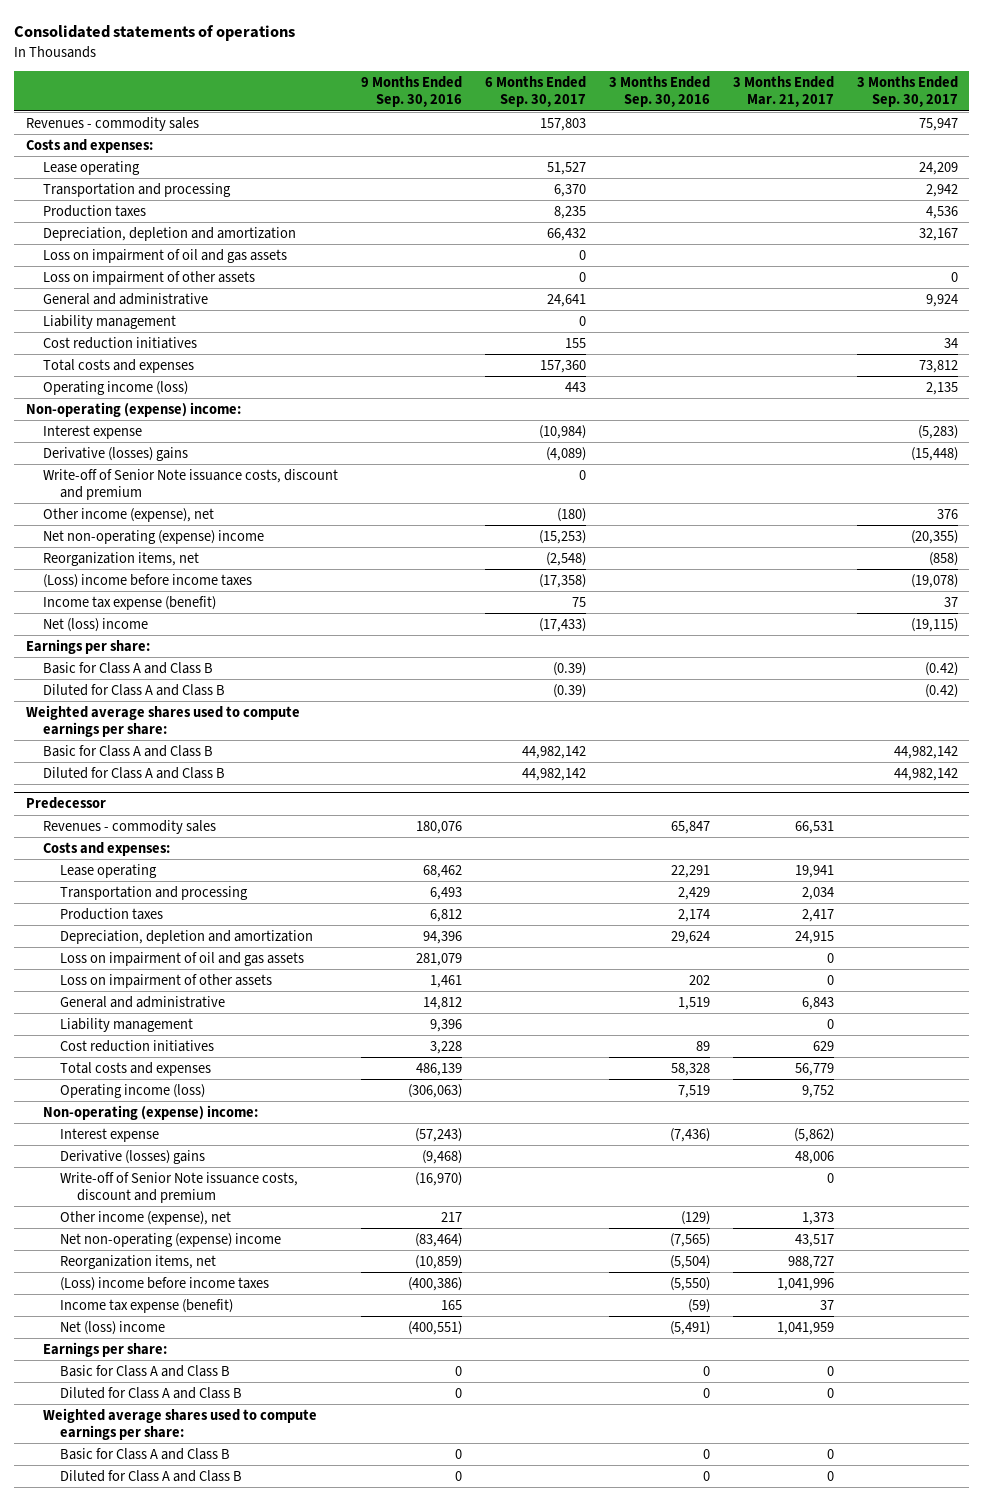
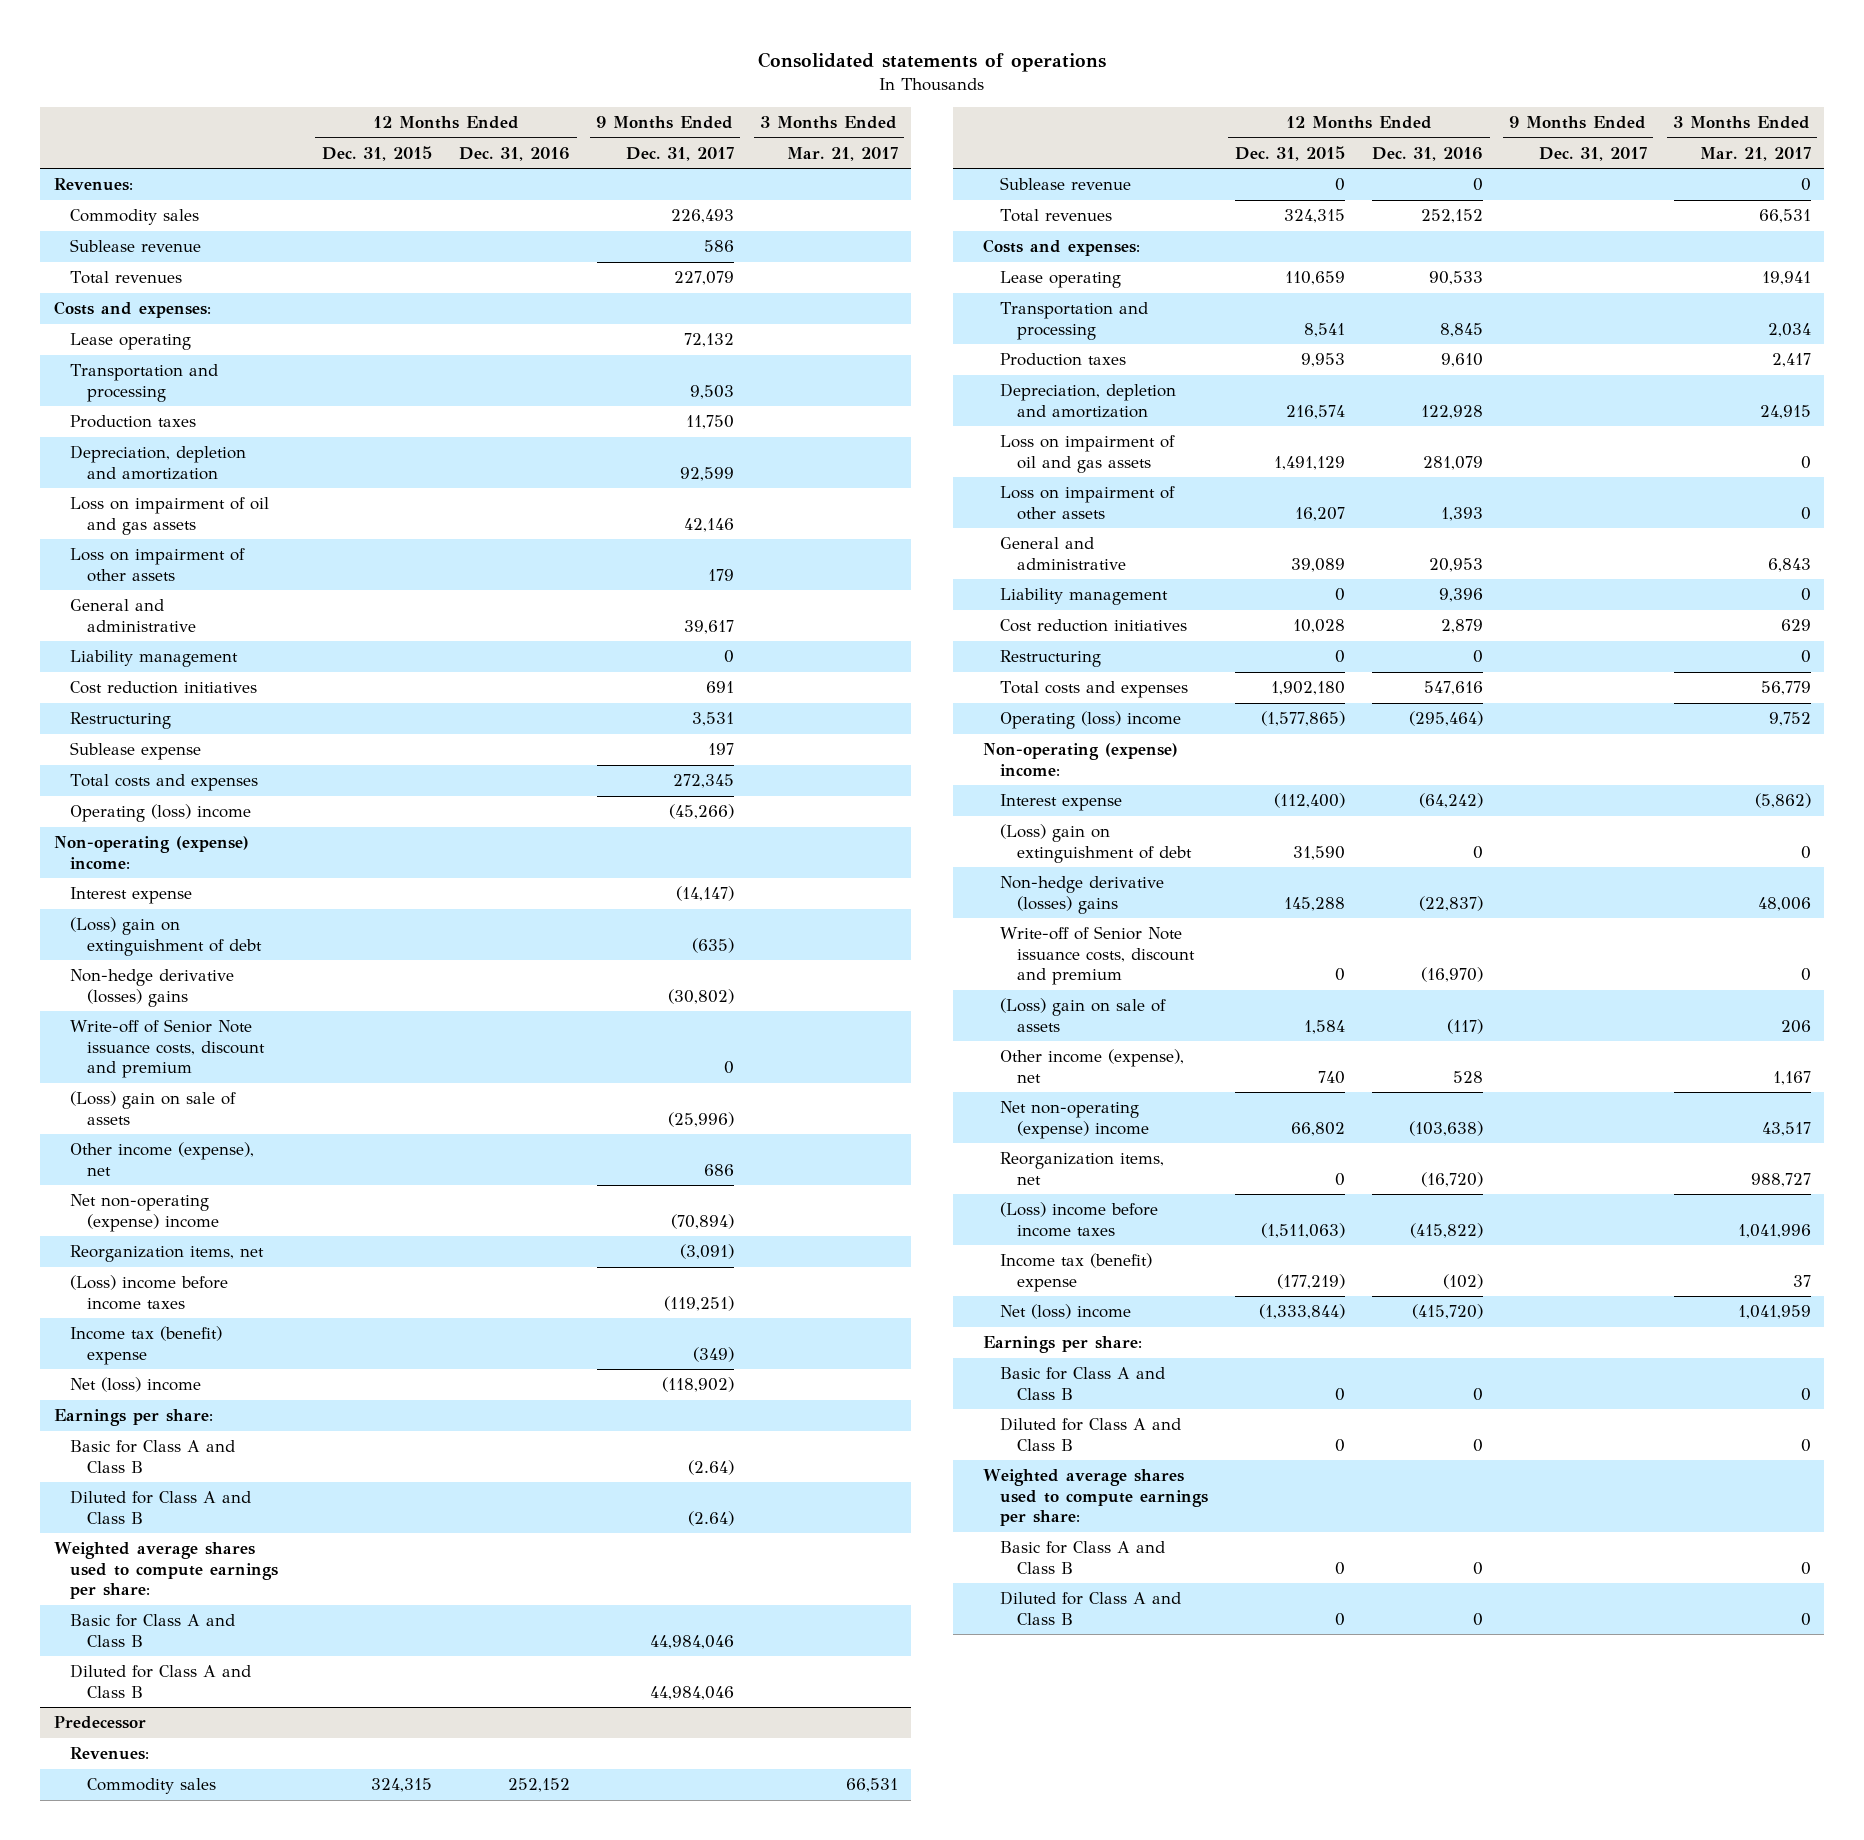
- | 9 Months Ended Sep. 30, 2016 | 6 Months Ended Sep. 30, 2017 | 3 Months Ended Sep. 30, 2016 | 3 Months Ended Mar. 21, 2017 | 3 Months Ended Sep. 30, 2017
+ | 12 Months Ended Dec. 31, 2015 | 12 Months Ended Dec. 31, 2016 | 9 Months Ended Dec. 31, 2017 | 3 Months Ended Mar. 21, 2017
- Revenues - commodity sales | | 157,803 | | | 75,947
+ Revenues:
+ Commodity sales | | | 226,493 |
+ Sublease revenue | | | 586 |
+ Total revenues | | | 227,079 |
+ Restructuring | | | 3,531 |
+ Sublease expense | | | 197 |
- Operating income (loss) | | 443 | | | 2,135
+ Operating (loss) income | | | (45,266) |
- Derivative (losses) gains | | (4,089) | | | (15,448)
+ (Loss) gain on extinguishment of debt | | | (635) |
+ Non-hedge derivative (losses) gains | | | (30,802) |
+ (Loss) gain on sale of assets | | | (25,996) |
- Income tax expense (benefit) | | 75 | | | 37
+ Income tax (benefit) expense | | | (349) |
@ Predecessor
- Revenues - commodity sales | 180,076 | | 65,847 | 66,531 |
+ Revenues:
+ Commodity sales | 324,315 | 252,152 | | 66,531
+ Sublease revenue | 0 | 0 | | 0
+ Total revenues | 324,315 | 252,152 | | 66,531
+ Restructuring | 0 | 0 | | 0
- Operating income (loss) | (306,063) | | 7,519 | 9,752 |
+ Operating (loss) income | (1,577,865) | (295,464) | | 9,752
- Derivative (losses) gains | (9,468) | | | 48,006 |
+ (Loss) gain on extinguishment of debt | 31,590 | 0 | | 0
+ Non-hedge derivative (losses) gains | 145,288 | (22,837) | | 48,006
- Other income (expense), net | 217 | | (129) | 1,373 |
+ (Loss) gain on sale of assets | 1,584 | (117) | | 206
+ Other income (expense), net | 740 | 528 | | 1,167
- Income tax expense (benefit) | 165 | | (59) | 37 |
+ Income tax (benefit) expense | (177,219) | (102) | | 37

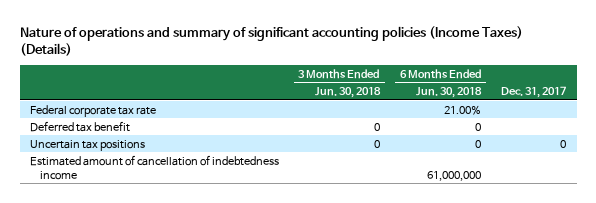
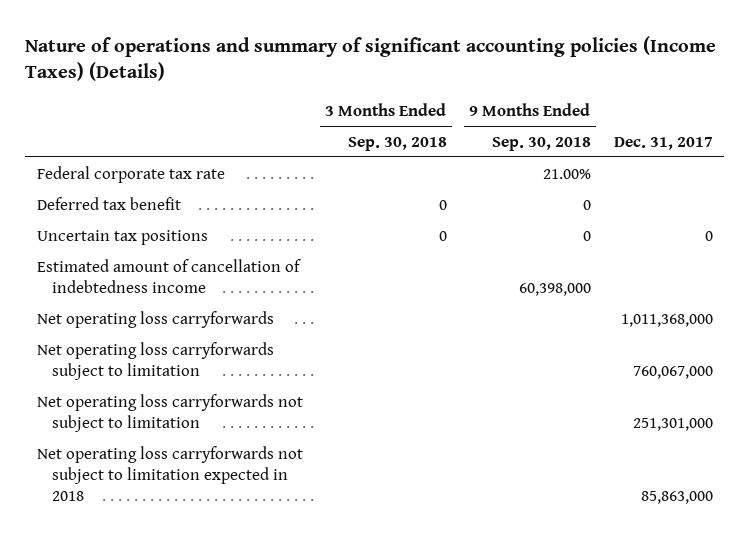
- | 3 Months Ended Jun. 30, 2018 | 6 Months Ended Jun. 30, 2018 | Dec. 31, 2017
+ | 3 Months Ended Sep. 30, 2018 | 9 Months Ended Sep. 30, 2018 | Dec. 31, 2017
+ Net operating loss carryforwards | | | 1,011,368,000
+ Net operating loss carryforwards subject to limitation | | | 760,067,000
+ Net operating loss carryforwards not subject to limitation | | | 251,301,000
+ Net operating loss carryforwards not subject to limitation expected in 2018 | | | 85,863,000

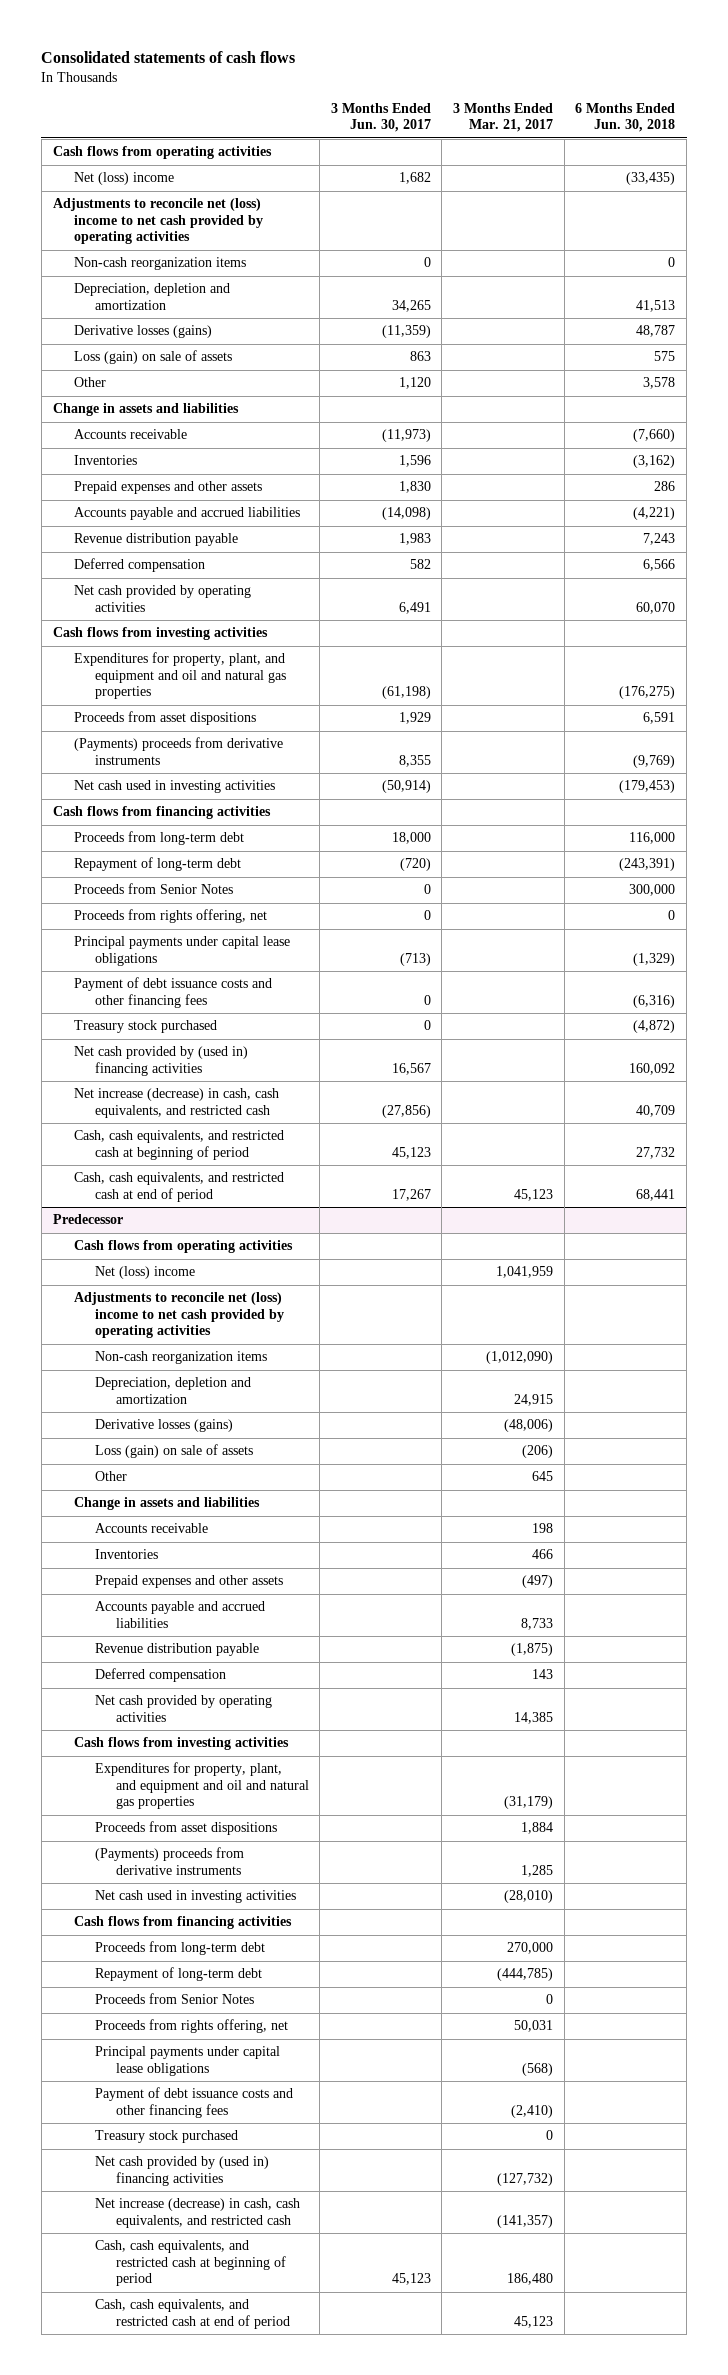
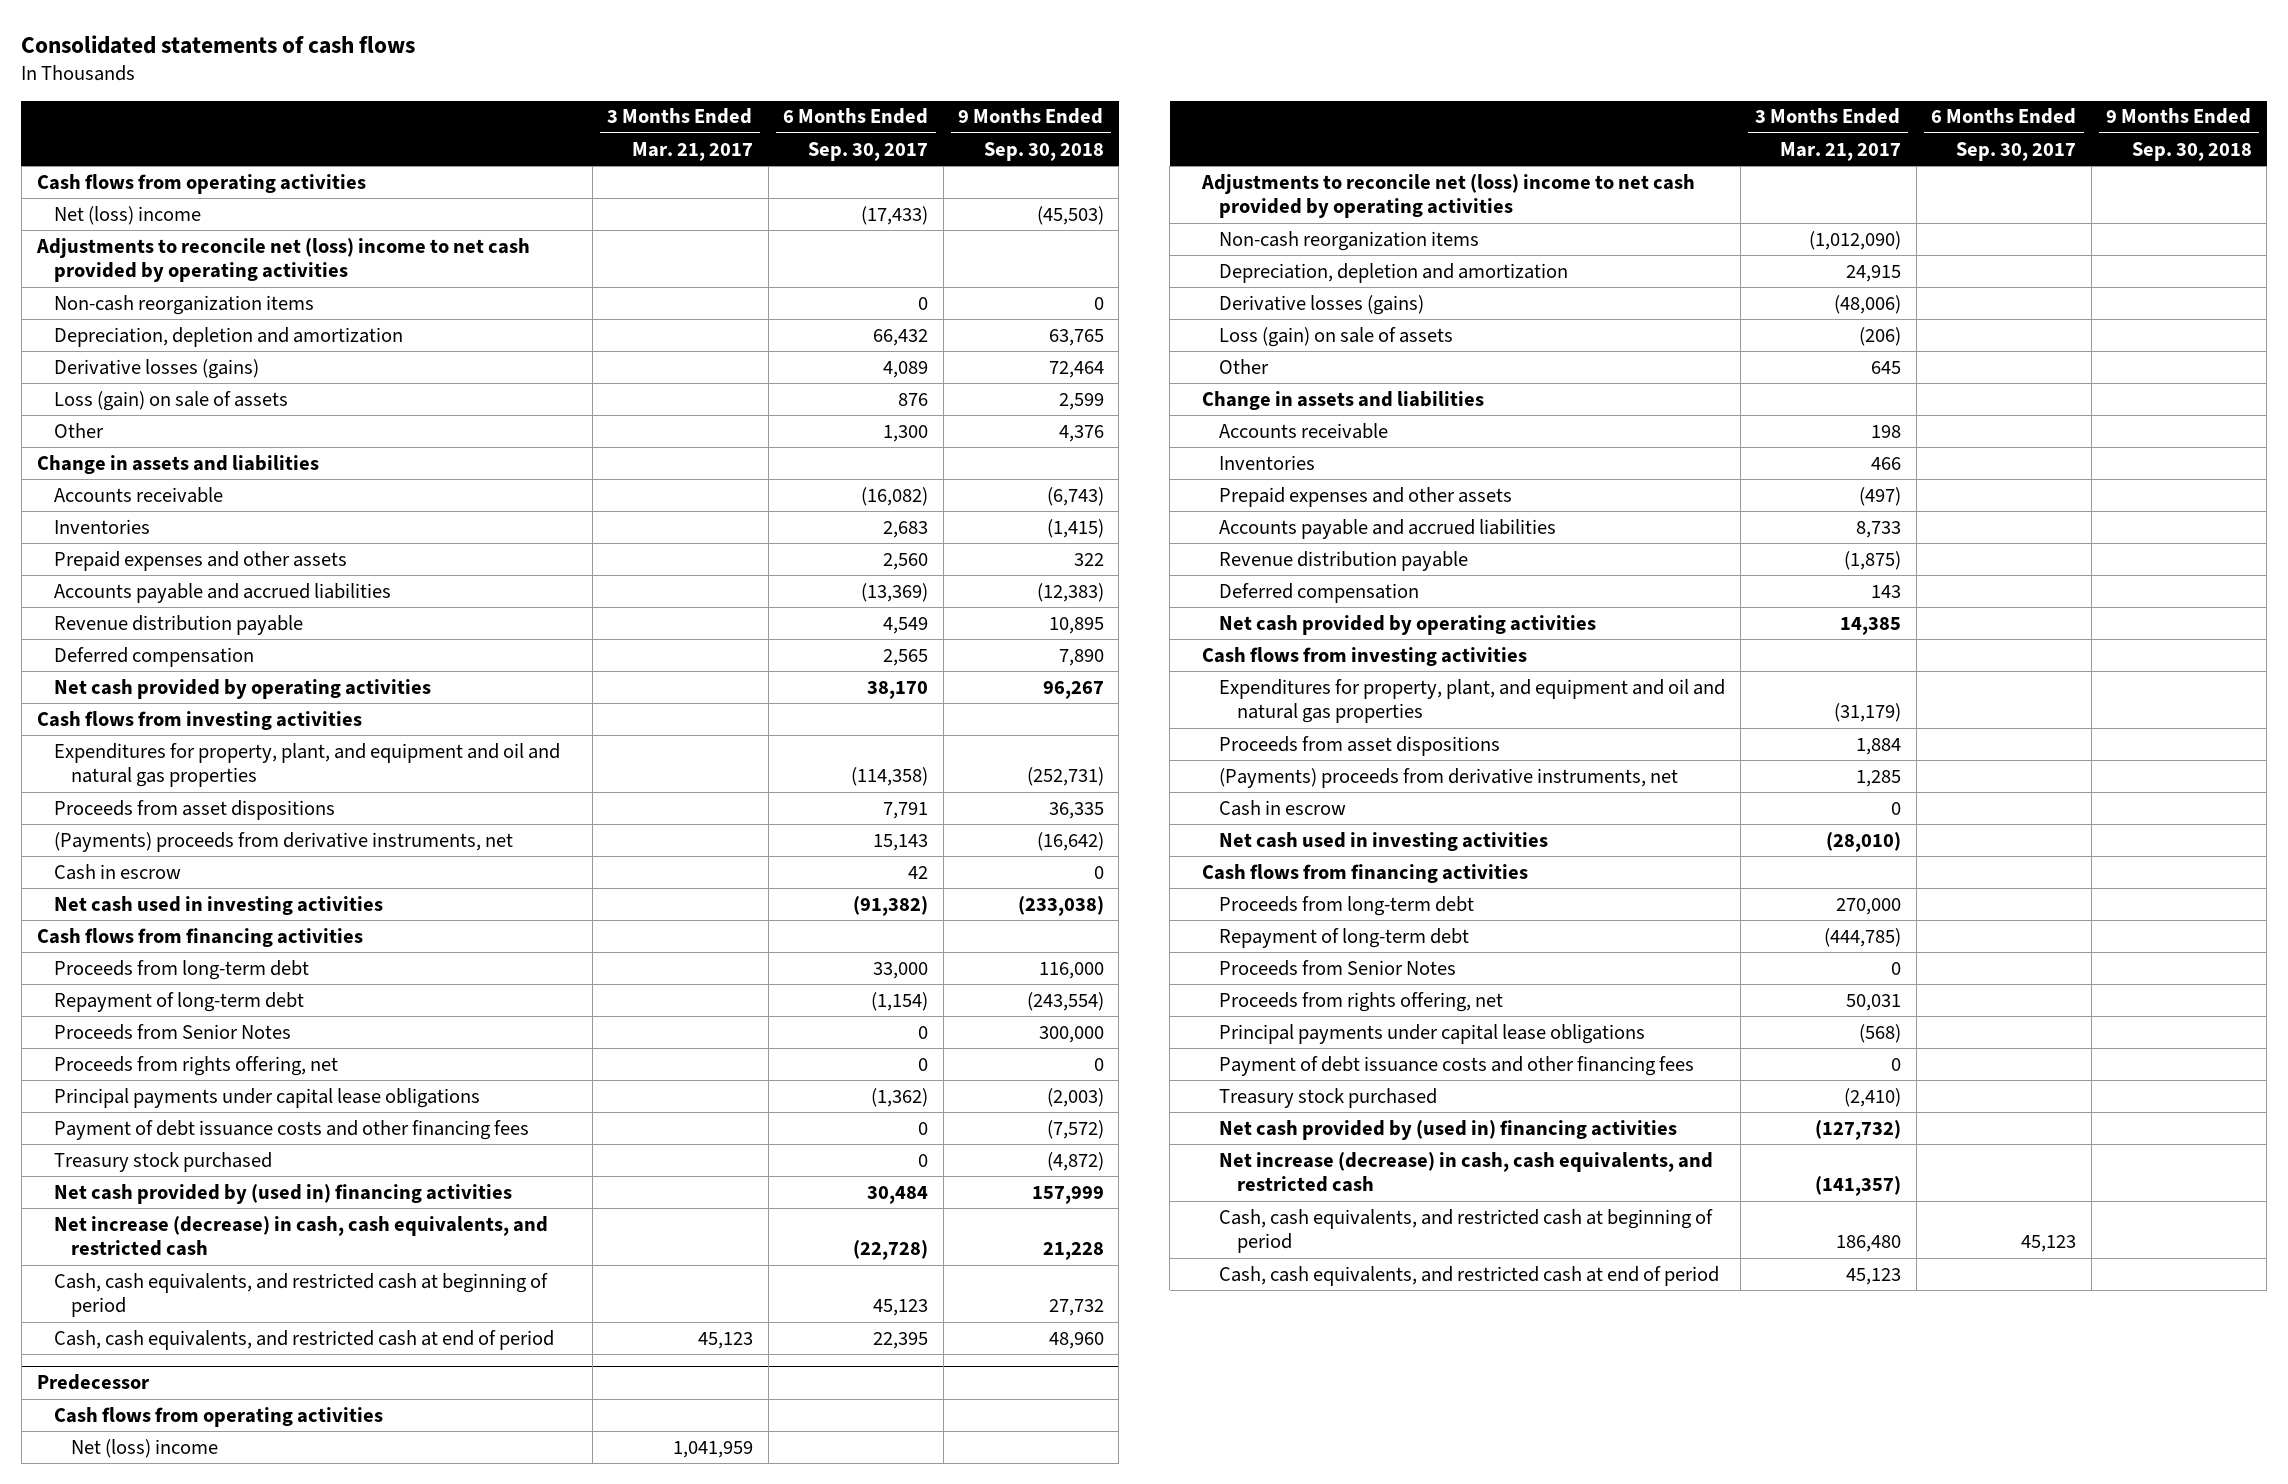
- | 3 Months Ended Jun. 30, 2017 | 3 Months Ended Mar. 21, 2017 | 6 Months Ended Jun. 30, 2018
+ | 3 Months Ended Mar. 21, 2017 | 6 Months Ended Sep. 30, 2017 | 9 Months Ended Sep. 30, 2018
- (Payments) proceeds from derivative instruments | 8,355 | | (9,769)
+ (Payments) proceeds from derivative instruments, net | | 15,143 | (16,642)
+ Cash in escrow | | 42 | 0
@ Predecessor
- (Payments) proceeds from derivative instruments | | 1,285 |
+ (Payments) proceeds from derivative instruments, net | 1,285 | |
+ Cash in escrow | 0 | |
- Payment of debt issuance costs and other financing fees | | (2,410) |
- Treasury stock purchased | | 0 |
+ Payment of debt issuance costs and other financing fees | 0 | |
+ Treasury stock purchased | (2,410) | |

